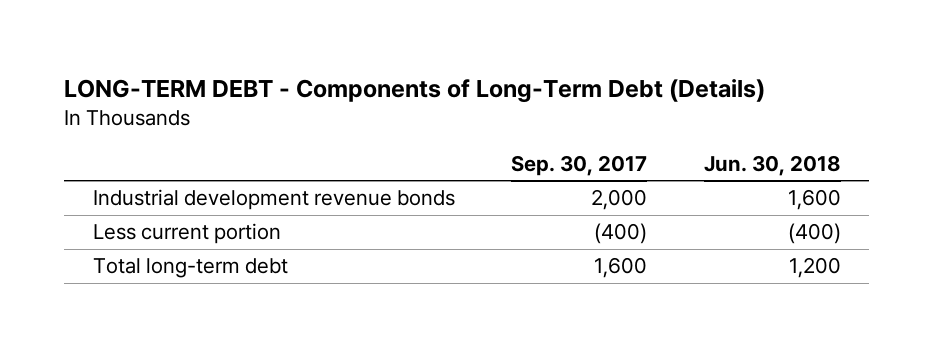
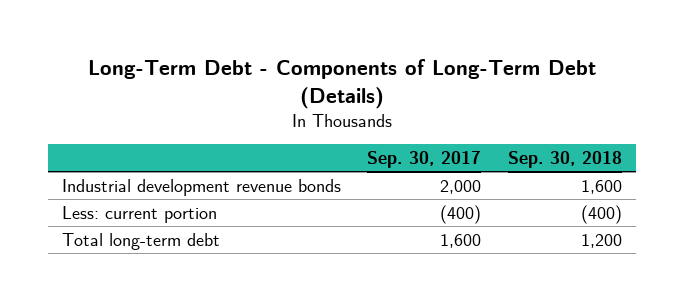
- LONG-TERM DEBT - Components of Long-Term Debt (Details)
+ Long-Term Debt - Components of Long-Term Debt (Details)
- | Sep. 30, 2017 | Jun. 30, 2018
+ | Sep. 30, 2017 | Sep. 30, 2018
- Less current portion | (400) | (400)
+ Less: current portion | (400) | (400)

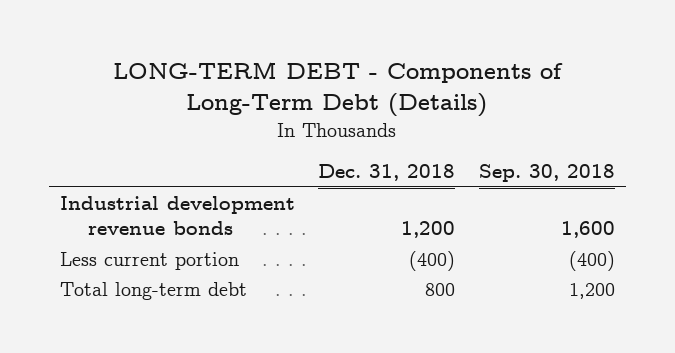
- Long-Term Debt - Components of Long-Term Debt (Details)
+ LONG-TERM DEBT - Components of Long-Term Debt (Details)
- | Sep. 30, 2017 | Sep. 30, 2018
+ | Dec. 31, 2018 | Sep. 30, 2018
- Less: current portion | (400) | (400)
+ Less current portion | (400) | (400)

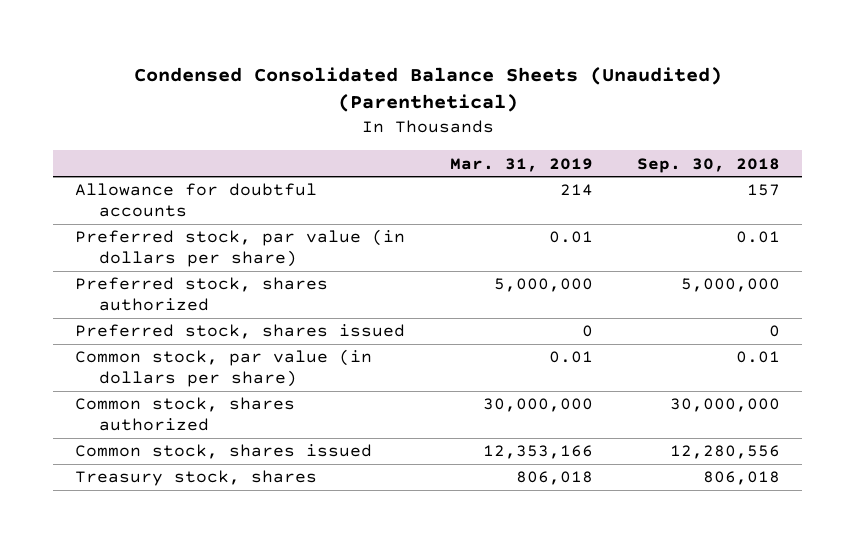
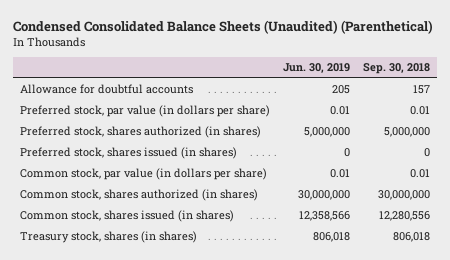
- | Mar. 31, 2019 | Sep. 30, 2018
+ | Jun. 30, 2019 | Sep. 30, 2018
- Preferred stock, shares authorized | 5,000,000 | 5,000,000
- Preferred stock, shares issued | 0 | 0
+ Preferred stock, shares authorized (in shares) | 5,000,000 | 5,000,000
+ Preferred stock, shares issued (in shares) | 0 | 0
- Common stock, shares authorized | 30,000,000 | 30,000,000
- Common stock, shares issued | 12,353,166 | 12,280,556
- Treasury stock, shares | 806,018 | 806,018
+ Common stock, shares authorized (in shares) | 30,000,000 | 30,000,000
+ Common stock, shares issued (in shares) | 12,358,566 | 12,280,556
+ Treasury stock, shares (in shares) | 806,018 | 806,018

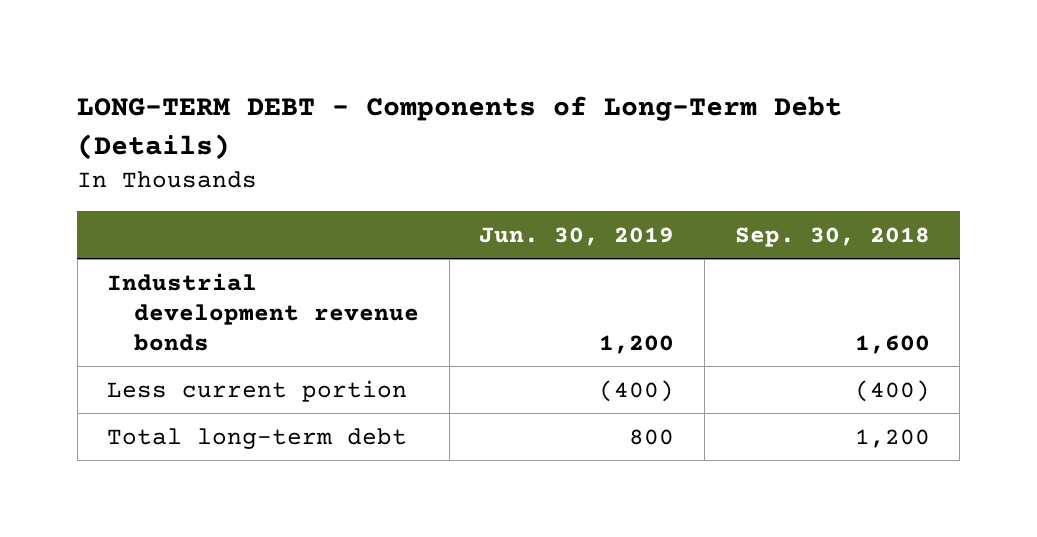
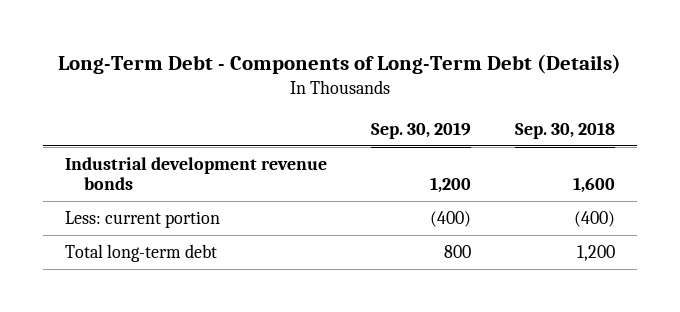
- LONG-TERM DEBT - Components of Long-Term Debt (Details)
+ Long-Term Debt - Components of Long-Term Debt (Details)
- | Jun. 30, 2019 | Sep. 30, 2018
+ | Sep. 30, 2019 | Sep. 30, 2018
- Less current portion | (400) | (400)
+ Less: current portion | (400) | (400)

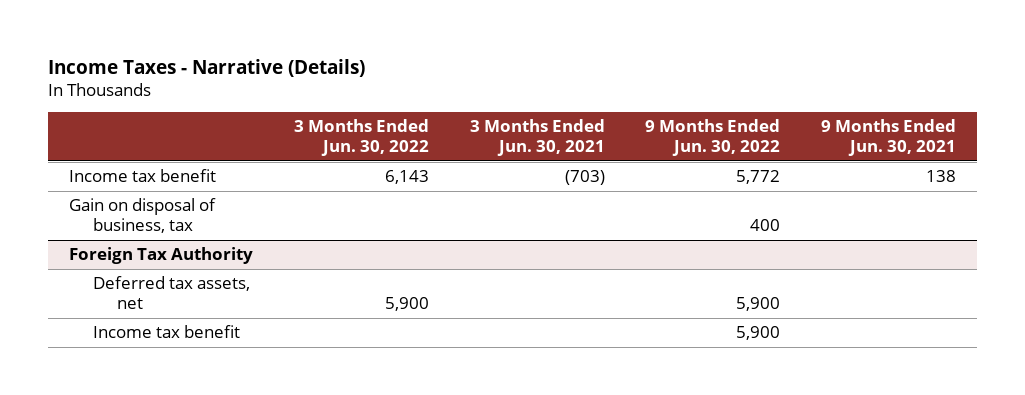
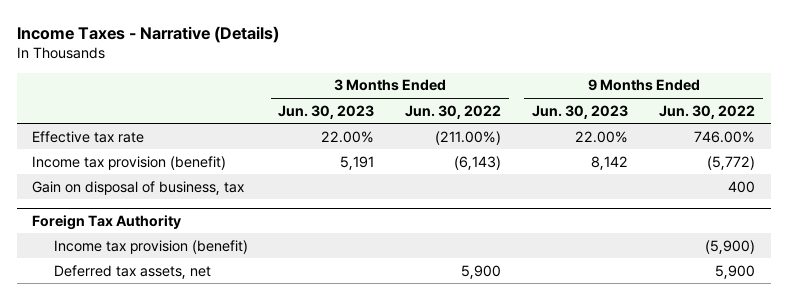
- | 3 Months Ended Jun. 30, 2022 | 3 Months Ended Jun. 30, 2021 | 9 Months Ended Jun. 30, 2022 | 9 Months Ended Jun. 30, 2021
+ | 3 Months Ended Jun. 30, 2023 | 3 Months Ended Jun. 30, 2022 | 9 Months Ended Jun. 30, 2023 | 9 Months Ended Jun. 30, 2022
- Income tax benefit | 6,143 | (703) | 5,772 | 138
+ Effective tax rate | 22.00% | (211.00%) | 22.00% | 746.00%
+ Income tax provision (benefit) | 5,191 | (6,143) | 8,142 | (5,772)
@ Foreign Tax Authority
+ Income tax provision (benefit) | | | | (5,900)
- Income tax benefit | | | 5,900 |

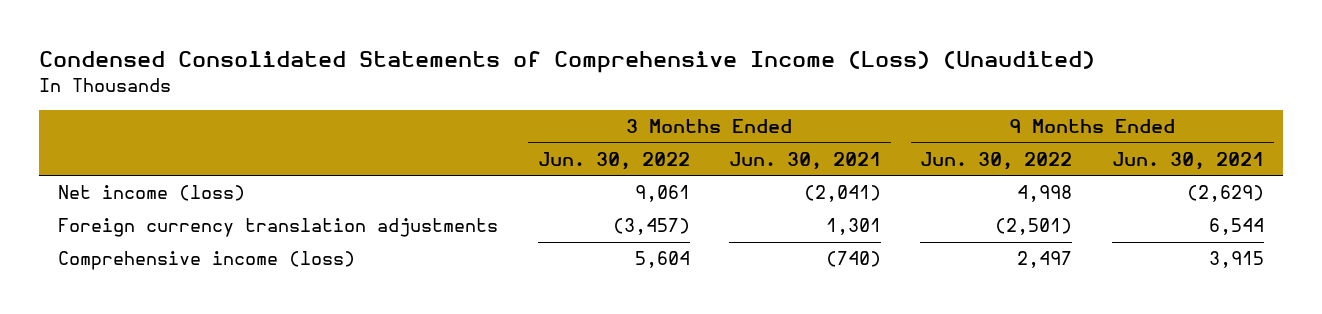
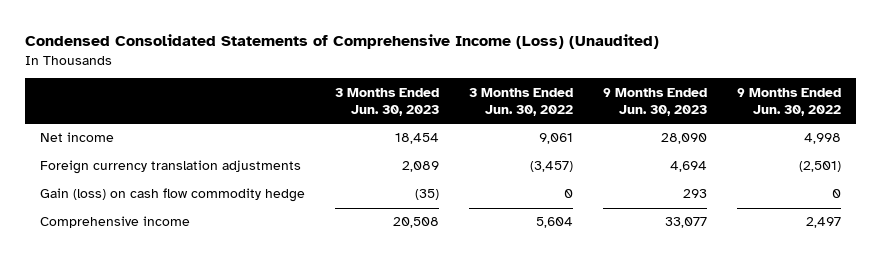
- | 3 Months Ended Jun. 30, 2022 | 3 Months Ended Jun. 30, 2021 | 9 Months Ended Jun. 30, 2022 | 9 Months Ended Jun. 30, 2021
+ | 3 Months Ended Jun. 30, 2023 | 3 Months Ended Jun. 30, 2022 | 9 Months Ended Jun. 30, 2023 | 9 Months Ended Jun. 30, 2022
- Net income (loss) | 9,061 | (2,041) | 4,998 | (2,629)
+ Net income | 18,454 | 9,061 | 28,090 | 4,998
- Comprehensive income (loss) | 5,604 | (740) | 2,497 | 3,915
+ Gain (loss) on cash flow commodity hedge | (35) | 0 | 293 | 0
+ Comprehensive income | 20,508 | 5,604 | 33,077 | 2,497

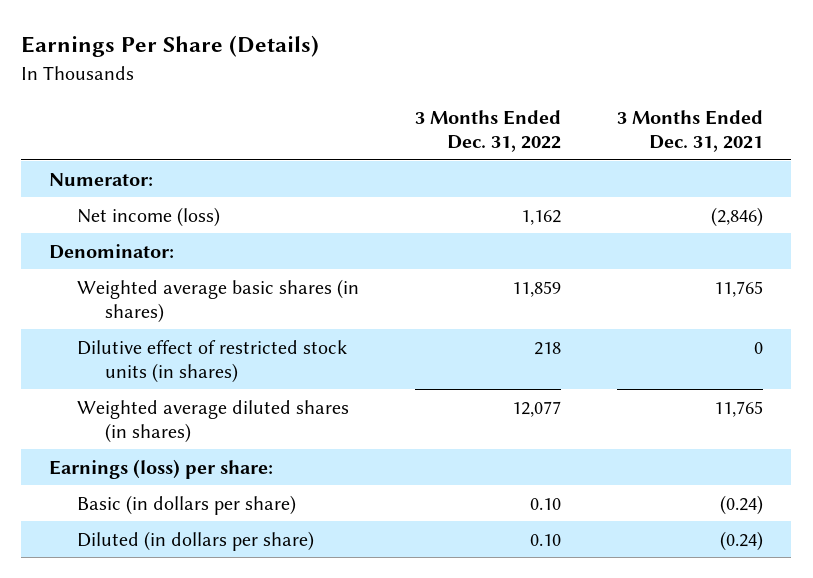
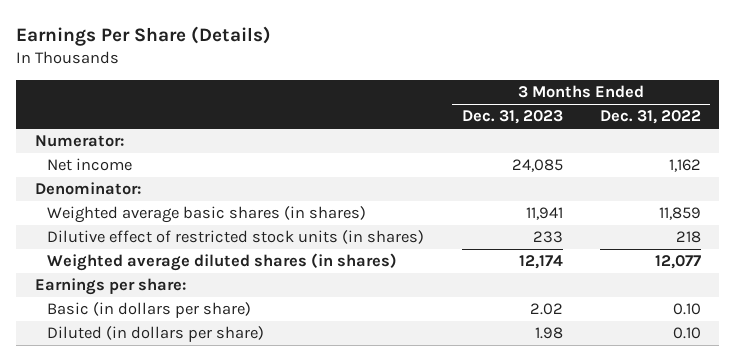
- | 3 Months Ended Dec. 31, 2022 | 3 Months Ended Dec. 31, 2021
+ | 3 Months Ended Dec. 31, 2023 | 3 Months Ended Dec. 31, 2022
- Net income (loss) | 1,162 | (2,846)
+ Net income | 24,085 | 1,162
- Earnings (loss) per share:
+ Earnings per share:

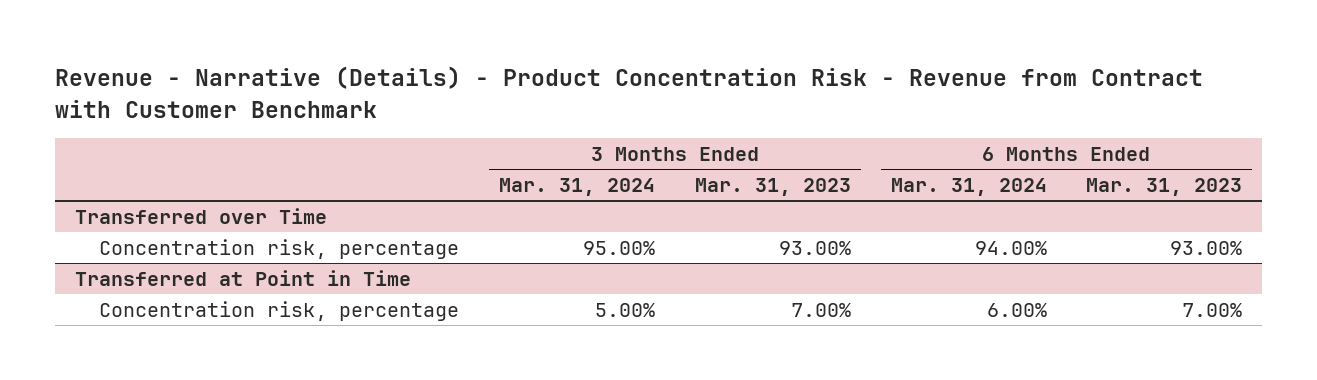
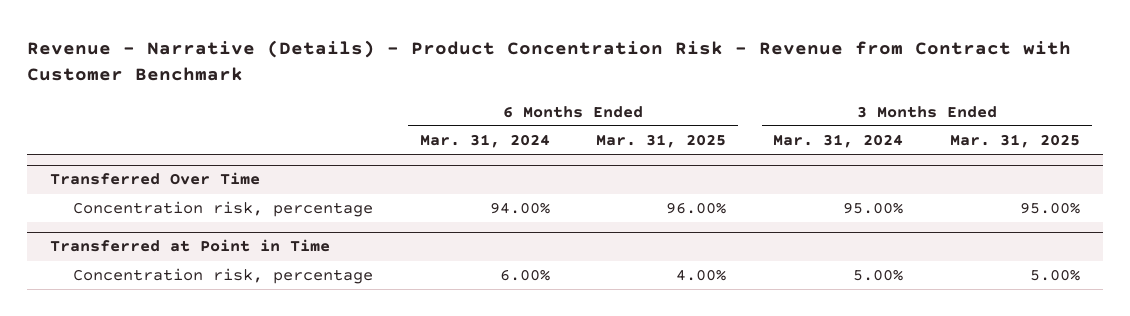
- | 3 Months Ended Mar. 31, 2024 | 3 Months Ended Mar. 31, 2023 | 6 Months Ended Mar. 31, 2024 | 6 Months Ended Mar. 31, 2023
+ | 6 Months Ended Mar. 31, 2024 | 6 Months Ended Mar. 31, 2025 | 3 Months Ended Mar. 31, 2024 | 3 Months Ended Mar. 31, 2025
- Transferred over Time
+ Transferred Over Time

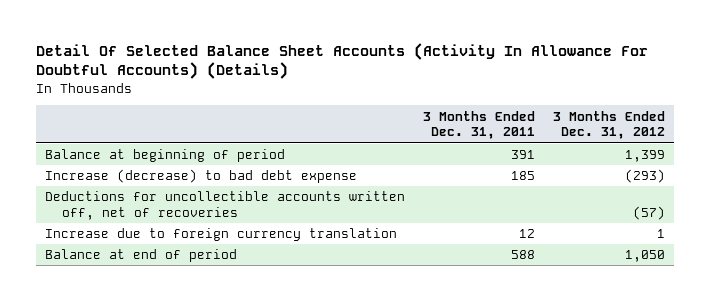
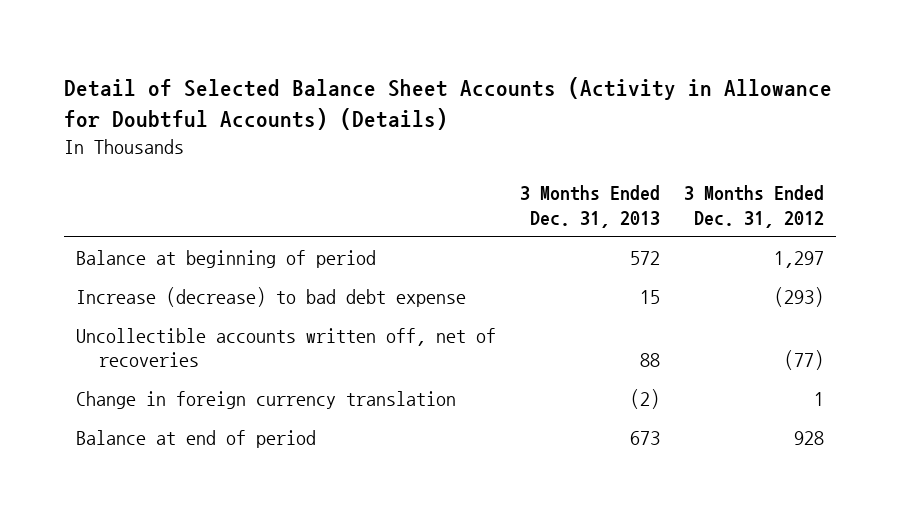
- Detail Of Selected Balance Sheet Accounts (Activity In Allowance For Doubtful Accounts) (Details)
+ Detail of Selected Balance Sheet Accounts (Activity in Allowance for Doubtful Accounts) (Details)
- | 3 Months Ended Dec. 31, 2011 | 3 Months Ended Dec. 31, 2012
+ | 3 Months Ended Dec. 31, 2013 | 3 Months Ended Dec. 31, 2012
- Balance at beginning of period | 391 | 1,399
+ Balance at beginning of period | 572 | 1,297
- Deductions for uncollectible accounts written off, net of recoveries | | (57)
- Increase due to foreign currency translation | 12 | 1
- Balance at end of period | 588 | 1,050
+ Uncollectible accounts written off, net of recoveries | 88 | (77)
+ Change in foreign currency translation | (2) | 1
+ Balance at end of period | 673 | 928

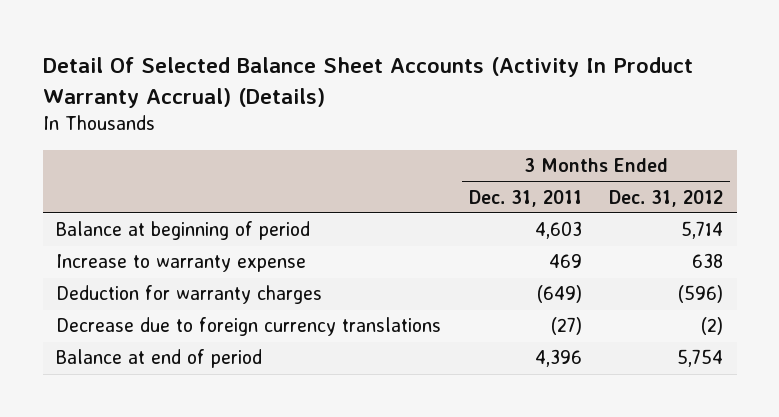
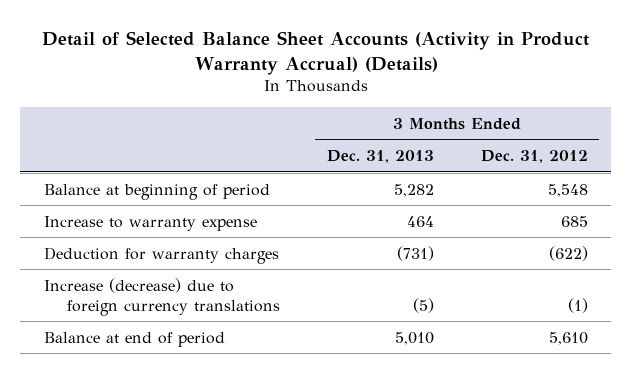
- Detail Of Selected Balance Sheet Accounts (Activity In Product Warranty Accrual) (Details)
+ Detail of Selected Balance Sheet Accounts (Activity in Product Warranty Accrual) (Details)
- | 3 Months Ended Dec. 31, 2011 | 3 Months Ended Dec. 31, 2012
+ | 3 Months Ended Dec. 31, 2013 | 3 Months Ended Dec. 31, 2012
- Balance at beginning of period | 4,603 | 5,714
- Increase to warranty expense | 469 | 638
- Deduction for warranty charges | (649) | (596)
- Decrease due to foreign currency translations | (27) | (2)
- Balance at end of period | 4,396 | 5,754
+ Balance at beginning of period | 5,282 | 5,548
+ Increase to warranty expense | 464 | 685
+ Deduction for warranty charges | (731) | (622)
+ Increase (decrease) due to foreign currency translations | (5) | (1)
+ Balance at end of period | 5,010 | 5,610

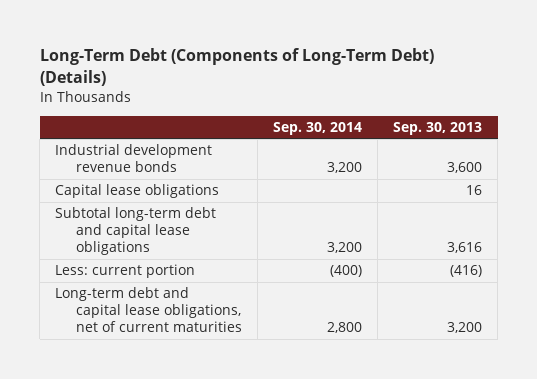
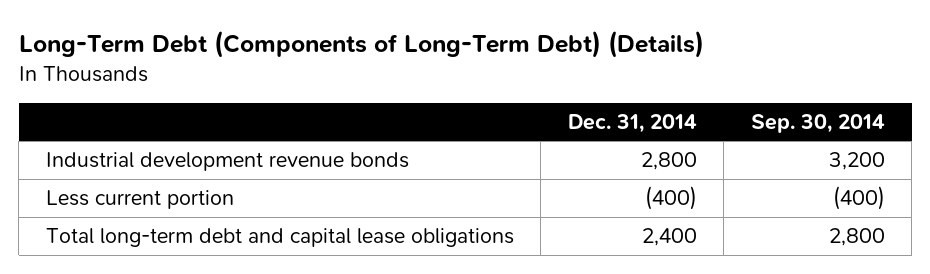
- | Sep. 30, 2014 | Sep. 30, 2013
+ | Dec. 31, 2014 | Sep. 30, 2014
- Capital lease obligations | | 16
- Subtotal long-term debt and capital lease obligations | 3,200 | 3,616
- Less: current portion | (400) | (416)
- Long-term debt and capital lease obligations, net of current maturities | 2,800 | 3,200
+ Less current portion | (400) | (400)
+ Total long-term debt and capital lease obligations | 2,400 | 2,800

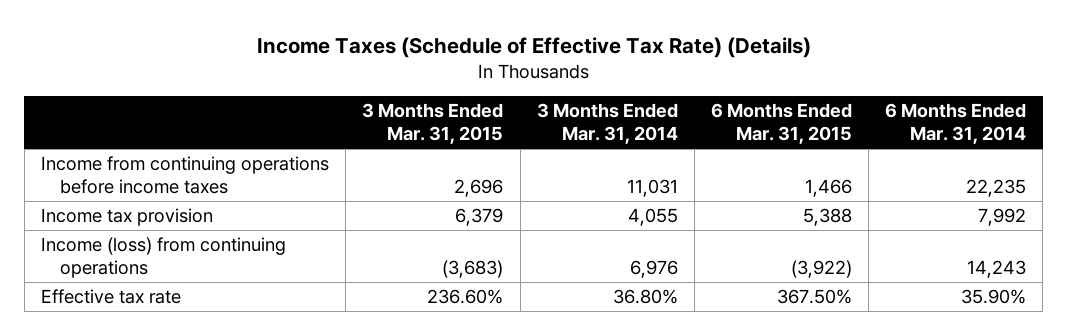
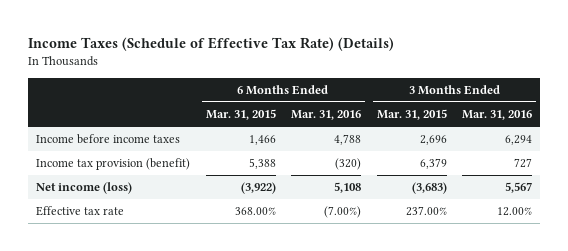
- | 3 Months Ended Mar. 31, 2015 | 3 Months Ended Mar. 31, 2014 | 6 Months Ended Mar. 31, 2015 | 6 Months Ended Mar. 31, 2014
+ | 6 Months Ended Mar. 31, 2015 | 6 Months Ended Mar. 31, 2016 | 3 Months Ended Mar. 31, 2015 | 3 Months Ended Mar. 31, 2016
- Income from continuing operations before income taxes | 2,696 | 11,031 | 1,466 | 22,235
- Income tax provision | 6,379 | 4,055 | 5,388 | 7,992
- Income (loss) from continuing operations | (3,683) | 6,976 | (3,922) | 14,243
- Effective tax rate | 236.60% | 36.80% | 367.50% | 35.90%
+ Income before income taxes | 1,466 | 4,788 | 2,696 | 6,294
+ Income tax provision (benefit) | 5,388 | (320) | 6,379 | 727
+ Net income (loss) | (3,922) | 5,108 | (3,683) | 5,567
+ Effective tax rate | 368.00% | (7.00%) | 237.00% | 12.00%

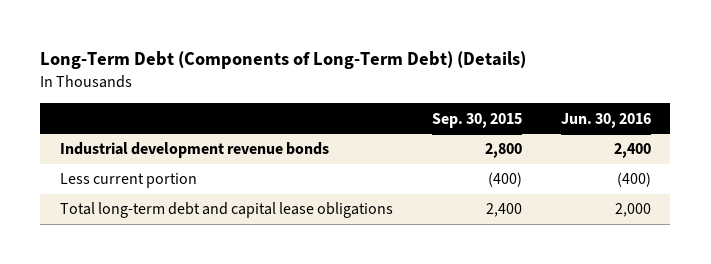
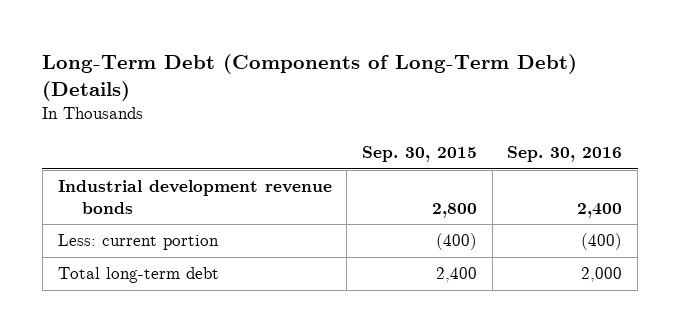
- | Sep. 30, 2015 | Jun. 30, 2016
+ | Sep. 30, 2015 | Sep. 30, 2016
- Less current portion | (400) | (400)
- Total long-term debt and capital lease obligations | 2,400 | 2,000
+ Less: current portion | (400) | (400)
+ Total long-term debt | 2,400 | 2,000

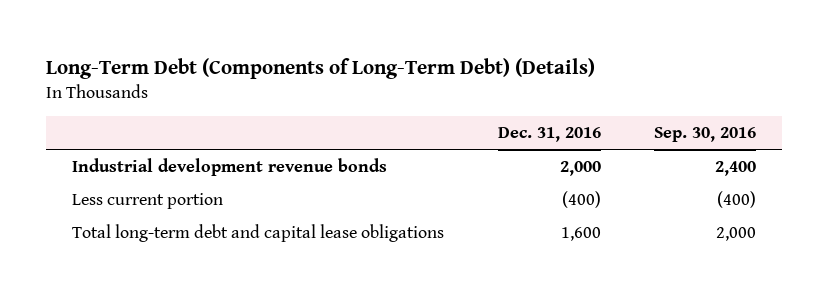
- | Sep. 30, 2015 | Sep. 30, 2016
+ | Dec. 31, 2016 | Sep. 30, 2016
- Less: current portion | (400) | (400)
- Total long-term debt | 2,400 | 2,000
+ Less current portion | (400) | (400)
+ Total long-term debt and capital lease obligations | 1,600 | 2,000

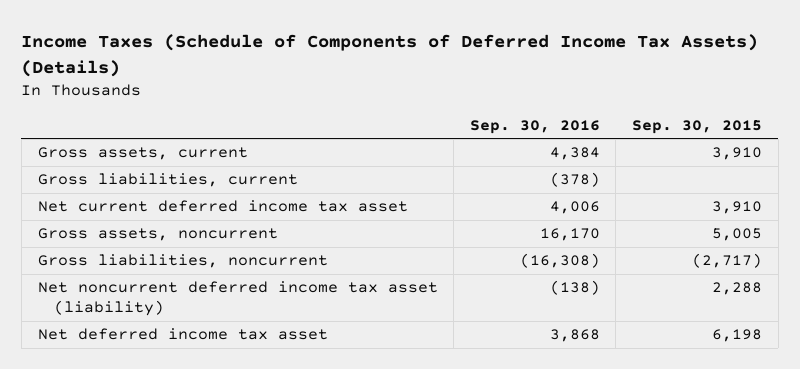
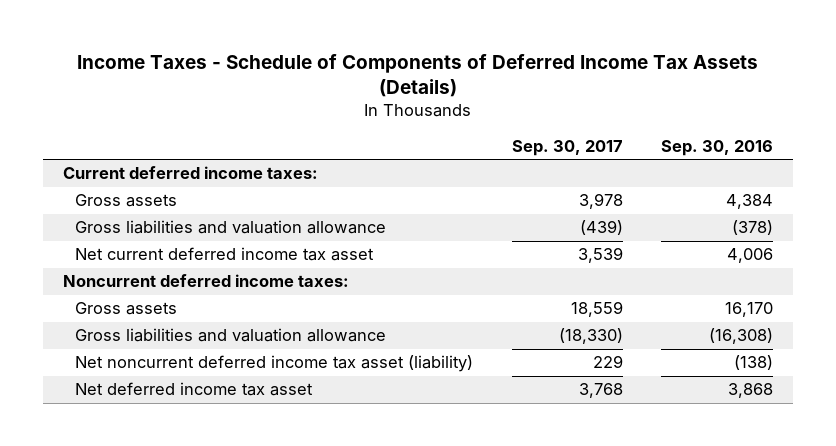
- Income Taxes (Schedule of Components of Deferred Income Tax Assets) (Details)
+ Income Taxes - Schedule of Components of Deferred Income Tax Assets (Details)
- | Sep. 30, 2016 | Sep. 30, 2015
+ | Sep. 30, 2017 | Sep. 30, 2016
- Gross assets, current | 4,384 | 3,910
- Gross liabilities, current | (378) |
+ Current deferred income taxes:
+ Gross assets | 3,978 | 4,384
+ Gross liabilities and valuation allowance | (439) | (378)
- Gross assets, noncurrent | 16,170 | 5,005
- Gross liabilities, noncurrent | (16,308) | (2,717)
+ Noncurrent deferred income taxes:
+ Gross assets | 18,559 | 16,170
+ Gross liabilities and valuation allowance | (18,330) | (16,308)

